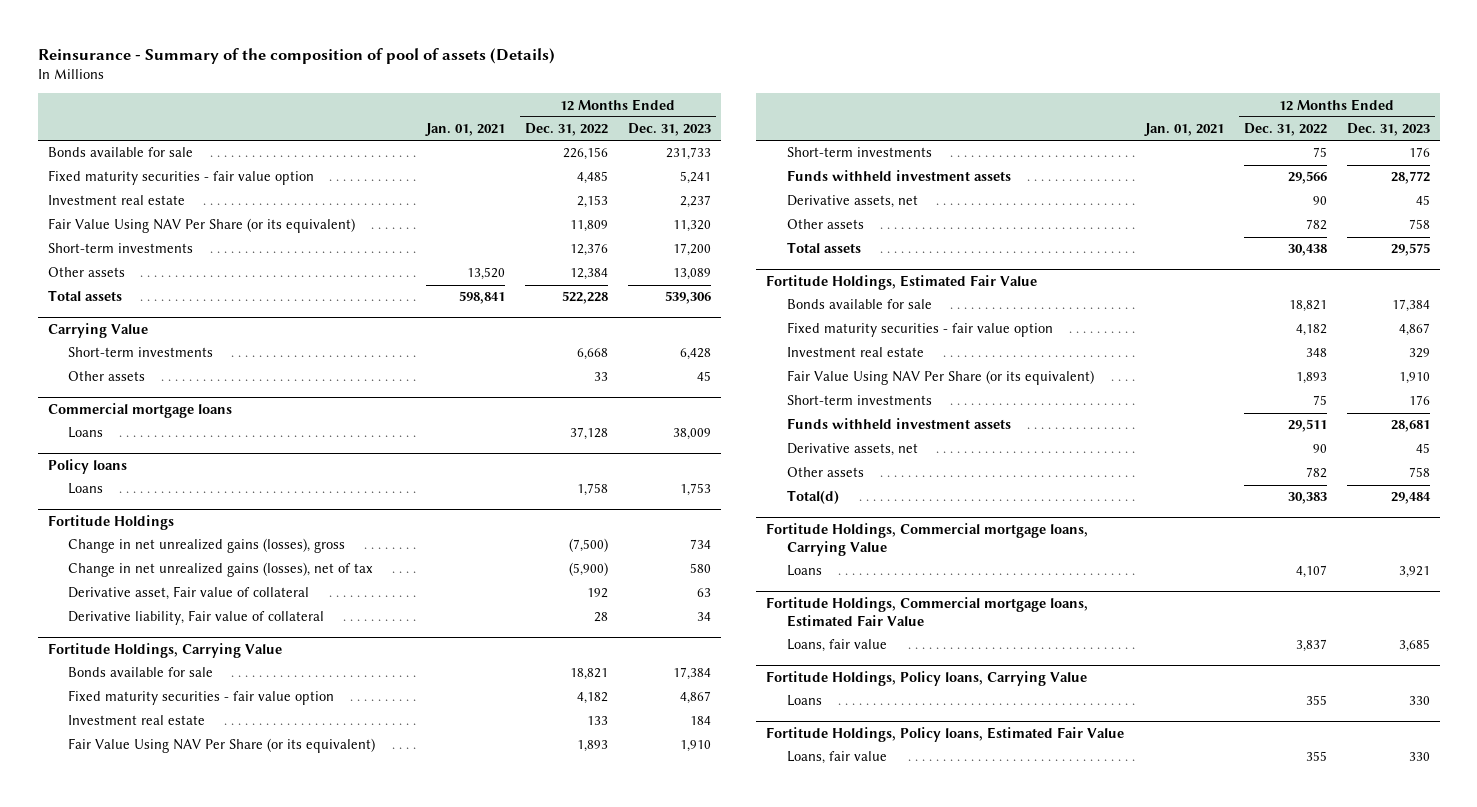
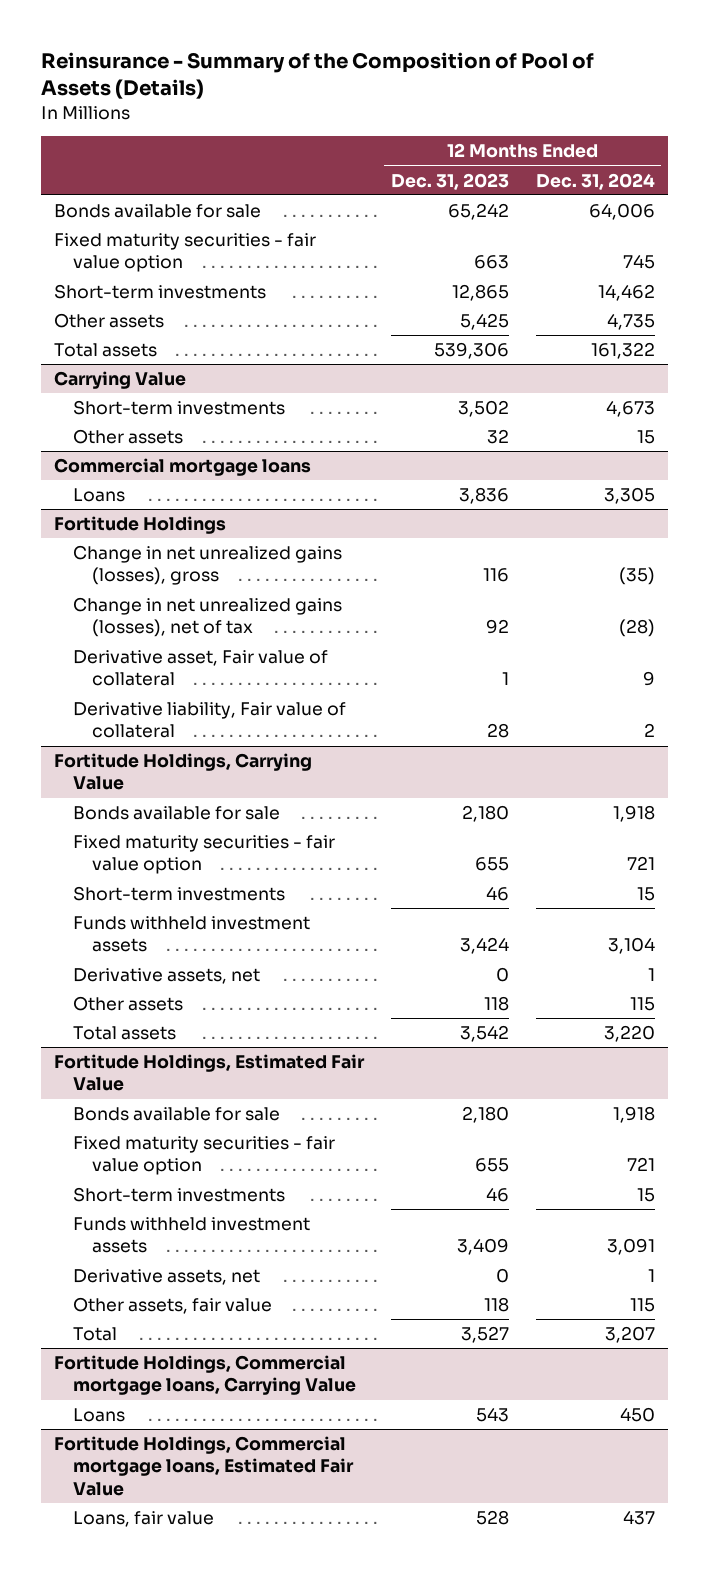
- Reinsurance - Summary of the composition of pool of assets (Details)
+ Reinsurance - Summary of the Composition of Pool of Assets (Details)
- | Jan. 01, 2021 | 12 Months Ended Dec. 31, 2022 | 12 Months Ended Dec. 31, 2023
+ | 12 Months Ended Dec. 31, 2023 | 12 Months Ended Dec. 31, 2024
- Bonds available for sale | | 226,156 | 231,733
- Fixed maturity securities - fair value option | | 4,485 | 5,241
- Investment real estate | | 2,153 | 2,237
- Fair Value Using NAV Per Share (or its equivalent) | | 11,809 | 11,320
- Short-term investments | | 12,376 | 17,200
- Other assets | 13,520 | 12,384 | 13,089
+ Bonds available for sale | 65,242 | 64,006
+ Fixed maturity securities - fair value option | 663 | 745
+ Short-term investments | 12,865 | 14,462
+ Other assets | 5,425 | 4,735
@ Carrying Value
- Short-term investments | | 6,668 | 6,428
- Other assets | | 33 | 45
+ Short-term investments | 3,502 | 4,673
+ Other assets | 32 | 15
@ Commercial mortgage loans
- Loans | | 37,128 | 38,009
- Policy loans
- Loans | | 1,758 | 1,753
@ Commercial mortgage loans
+ Loans | 3,836 | 3,305
@ Fortitude Holdings
- Change in net unrealized gains (losses), gross | | (7,500) | 734
- Change in net unrealized gains (losses), net of tax | | (5,900) | 580
- Derivative asset, Fair value of collateral | | 192 | 63
- Derivative liability, Fair value of collateral | | 28 | 34
+ Change in net unrealized gains (losses), gross | 116 | (35)
+ Change in net unrealized gains (losses), net of tax | 92 | (28)
+ Derivative asset, Fair value of collateral | 1 | 9
+ Derivative liability, Fair value of collateral | 28 | 2
@ Fortitude Holdings, Carrying Value
- Bonds available for sale | | 18,821 | 17,384
- Fixed maturity securities - fair value option | | 4,182 | 4,867
- Investment real estate | | 133 | 184
- Fair Value Using NAV Per Share (or its equivalent) | | 1,893 | 1,910
- Short-term investments | | 75 | 176
- Funds withheld investment assets | | 29,566 | 28,772
- Derivative assets, net | | 90 | 45
- Other assets | | 782 | 758
- Total assets | | 30,438 | 29,575
+ Bonds available for sale | 2,180 | 1,918
+ Fixed maturity securities - fair value option | 655 | 721
+ Short-term investments | 46 | 15
+ Funds withheld investment assets | 3,424 | 3,104
+ Derivative assets, net | 0 | 1
+ Other assets | 118 | 115
+ Total assets | 3,542 | 3,220
@ Fortitude Holdings, Estimated Fair Value
- Bonds available for sale | | 18,821 | 17,384
- Fixed maturity securities - fair value option | | 4,182 | 4,867
- Investment real estate | | 348 | 329
- Fair Value Using NAV Per Share (or its equivalent) | | 1,893 | 1,910
- Short-term investments | | 75 | 176
- Funds withheld investment assets | | 29,511 | 28,681
- Derivative assets, net | | 90 | 45
- Other assets | | 782 | 758
- Total(d) | | 30,383 | 29,484
+ Bonds available for sale | 2,180 | 1,918
+ Fixed maturity securities - fair value option | 655 | 721
+ Short-term investments | 46 | 15
+ Funds withheld investment assets | 3,409 | 3,091
+ Derivative assets, net | 0 | 1
+ Other assets, fair value | 118 | 115
+ Total | 3,527 | 3,207
@ Fortitude Holdings, Commercial mortgage loans, Carrying Value
- Loans | | 4,107 | 3,921
+ Loans | 543 | 450
@ Fortitude Holdings, Commercial mortgage loans, Estimated Fair Value
- Loans, fair value | | 3,837 | 3,685
- Fortitude Holdings, Policy loans, Carrying Value
- Loans | | 355 | 330
- Fortitude Holdings, Policy loans, Estimated Fair Value
- Loans, fair value | | 355 | 330
@ Fortitude Holdings, Commercial mortgage loans, Estimated Fair Value
+ Loans, fair value | 528 | 437

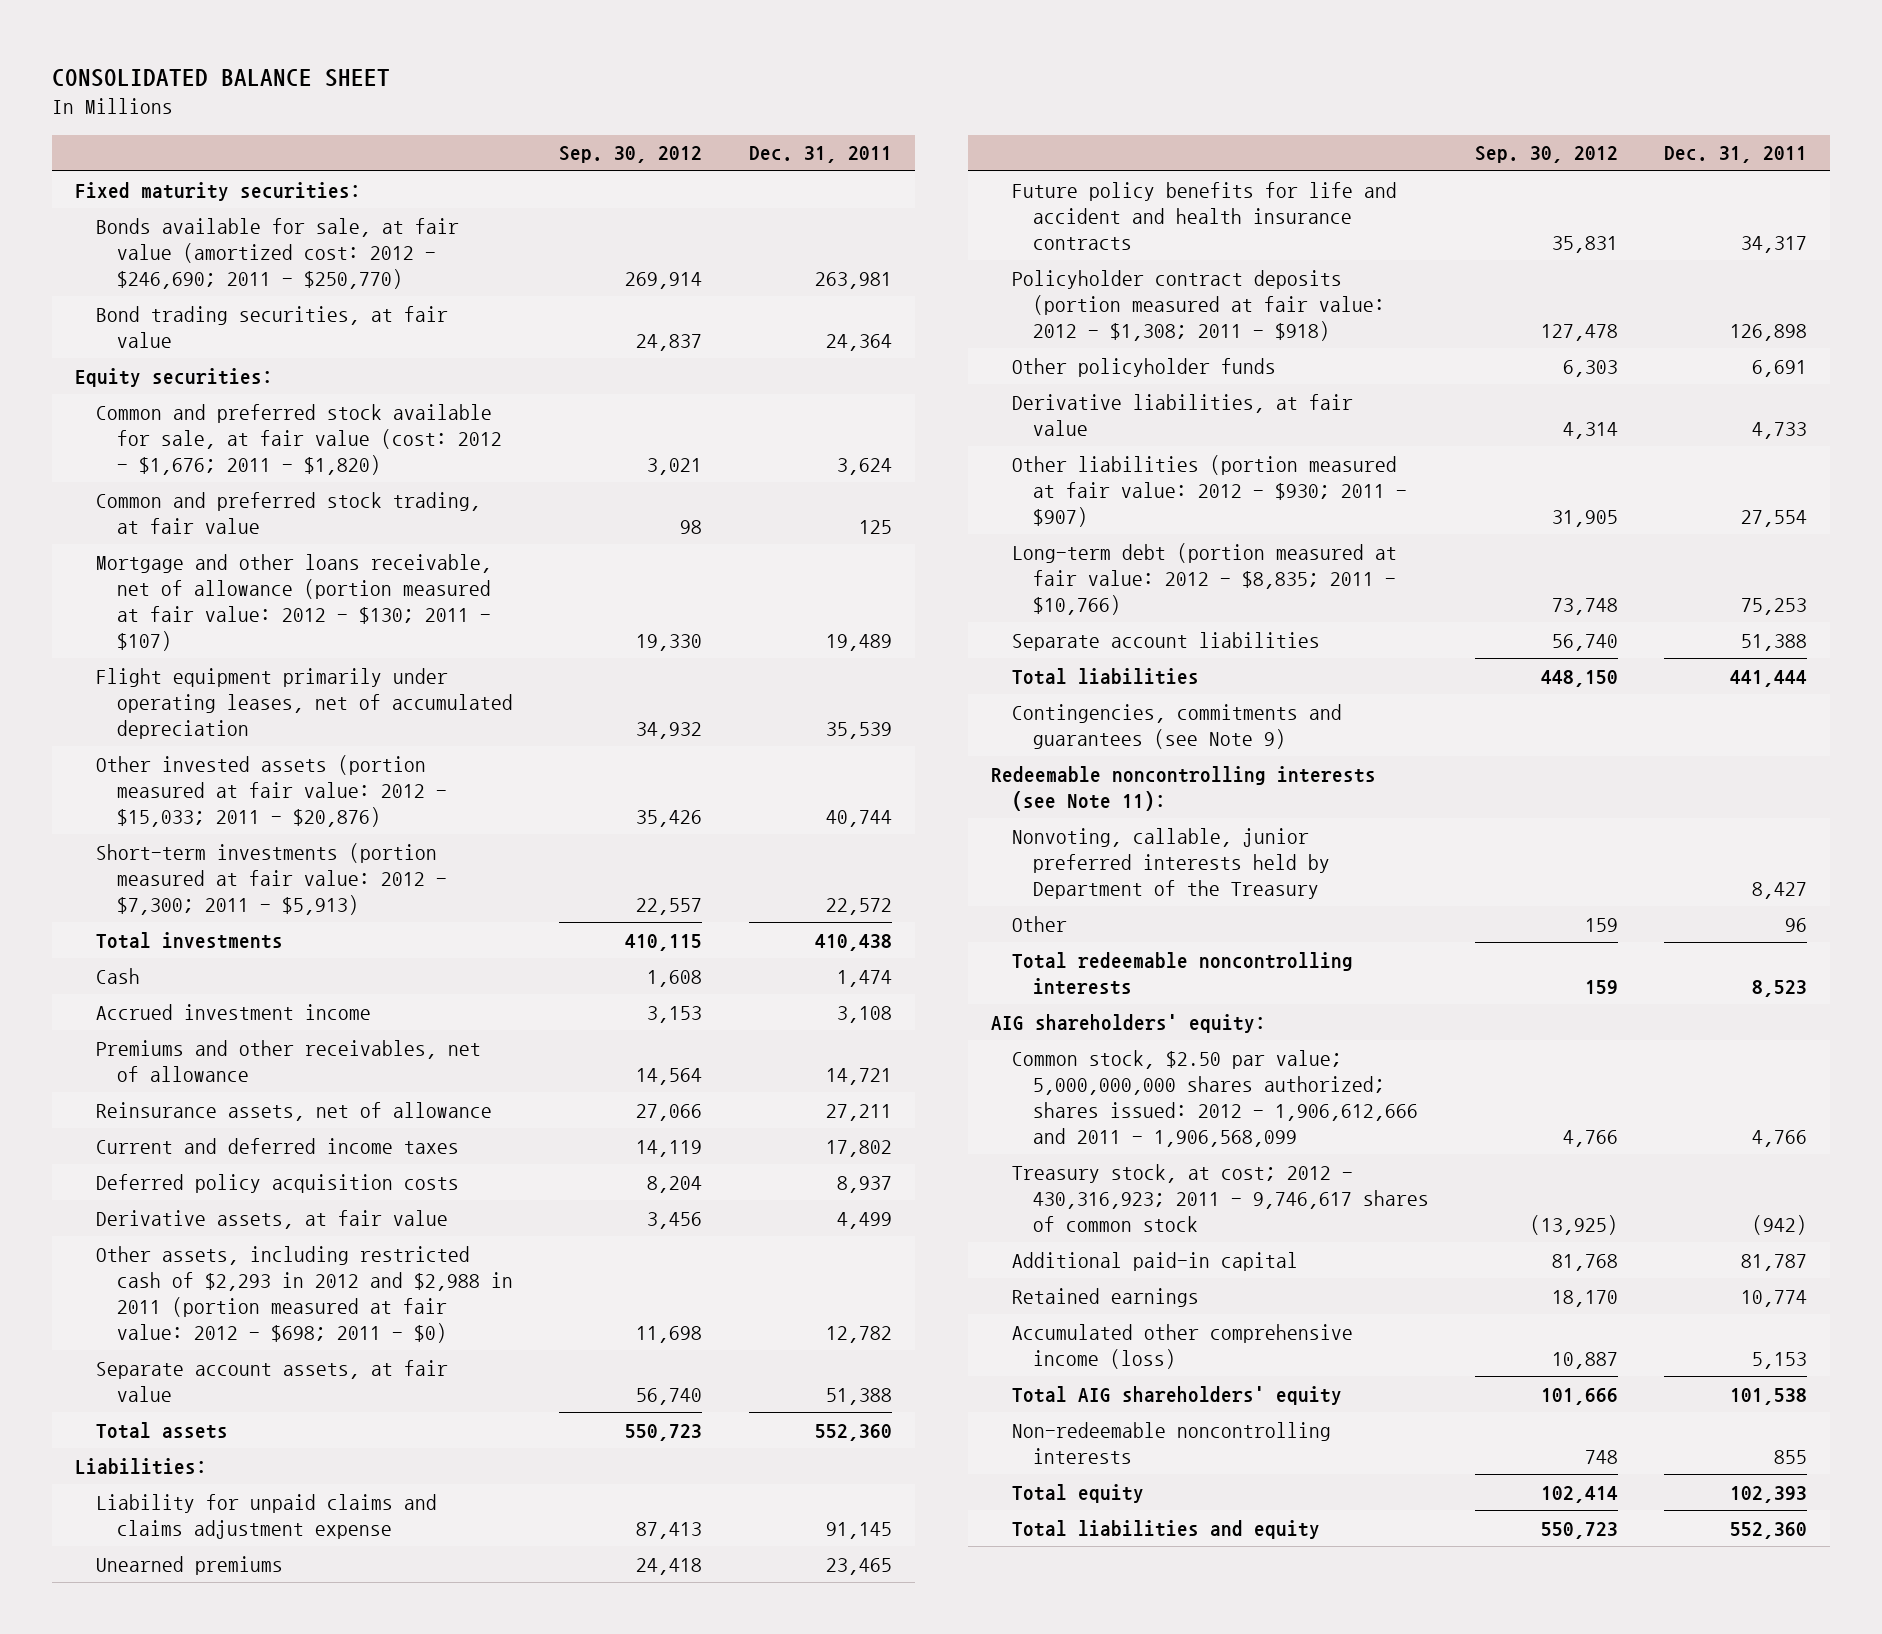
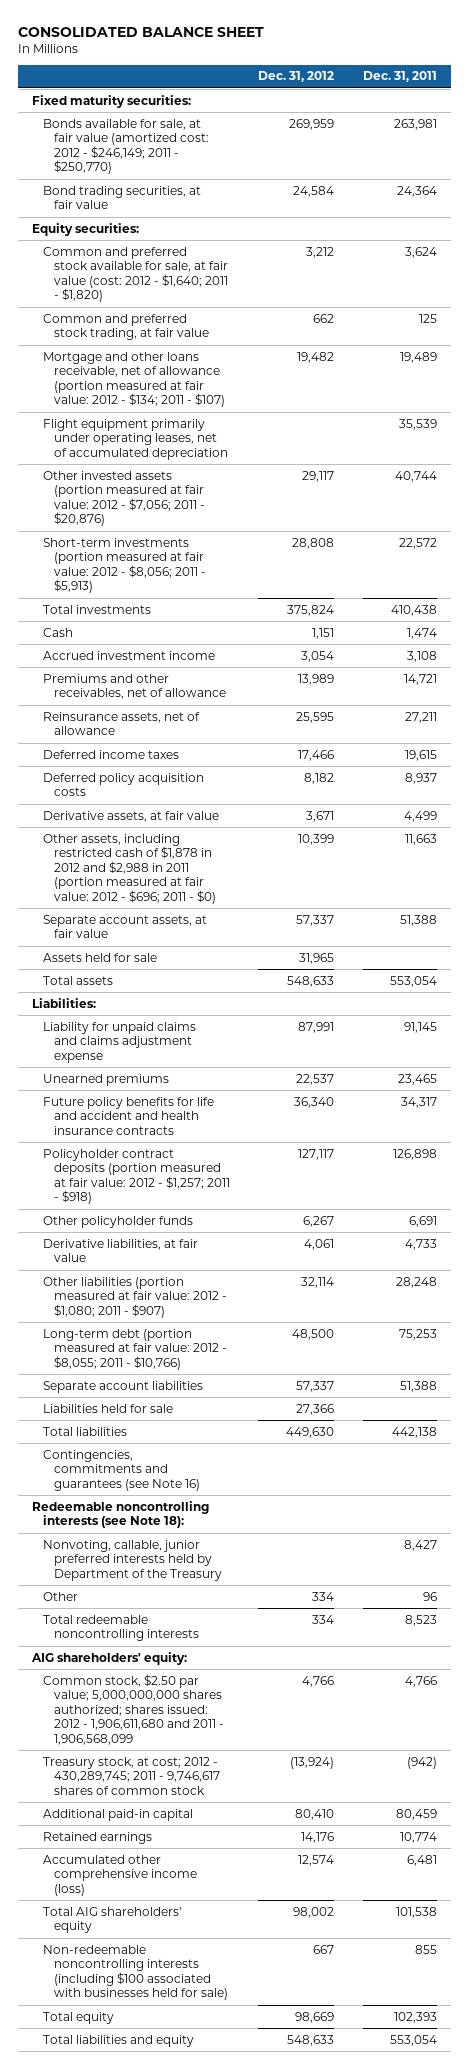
- | Sep. 30, 2012 | Dec. 31, 2011
+ | Dec. 31, 2012 | Dec. 31, 2011
- Bonds available for sale, at fair value (amortized cost: 2012 - $246,690; 2011 - $250,770) | 269,914 | 263,981
+ Bonds available for sale, at fair value (amortized cost: 2012 - $246,149; 2011 - $250,770) | 269,959 | 263,981
- Common and preferred stock available for sale, at fair value (cost: 2012 - $1,676; 2011 - $1,820) | 3,021 | 3,624
+ Common and preferred stock available for sale, at fair value (cost: 2012 - $1,640; 2011 - $1,820) | 3,212 | 3,624
- Mortgage and other loans receivable, net of allowance (portion measured at fair value: 2012 - $130; 2011 - $107) | 19,330 | 19,489
+ Mortgage and other loans receivable, net of allowance (portion measured at fair value: 2012 - $134; 2011 - $107) | 19,482 | 19,489
- Other invested assets (portion measured at fair value: 2012 - $15,033; 2011 - $20,876) | 35,426 | 40,744
- Short-term investments (portion measured at fair value: 2012 - $7,300; 2011 - $5,913) | 22,557 | 22,572
+ Other invested assets (portion measured at fair value: 2012 - $7,056; 2011 - $20,876) | 29,117 | 40,744
+ Short-term investments (portion measured at fair value: 2012 - $8,056; 2011 - $5,913) | 28,808 | 22,572
- Current and deferred income taxes | 14,119 | 17,802
+ Deferred income taxes | 17,466 | 19,615
- Other assets, including restricted cash of $2,293 in 2012 and $2,988 in 2011 (portion measured at fair value: 2012 - $698; 2011 - $0) | 11,698 | 12,782
+ Other assets, including restricted cash of $1,878 in 2012 and $2,988 in 2011 (portion measured at fair value: 2012 - $696; 2011 - $0) | 10,399 | 11,663
- Total assets | 550,723 | 552,360
+ Assets held for sale | 31,965 |
+ Total assets | 548,633 | 553,054
- Policyholder contract deposits (portion measured at fair value: 2012 - $1,308; 2011 - $918) | 127,478 | 126,898
+ Policyholder contract deposits (portion measured at fair value: 2012 - $1,257; 2011 - $918) | 127,117 | 126,898
- Other liabilities (portion measured at fair value: 2012 - $930; 2011 - $907) | 31,905 | 27,554
- Long-term debt (portion measured at fair value: 2012 - $8,835; 2011 - $10,766) | 73,748 | 75,253
+ Other liabilities (portion measured at fair value: 2012 - $1,080; 2011 - $907) | 32,114 | 28,248
+ Long-term debt (portion measured at fair value: 2012 - $8,055; 2011 - $10,766) | 48,500 | 75,253
- Total liabilities | 448,150 | 441,444
- Contingencies, commitments and guarantees (see Note 9)
- Redeemable noncontrolling interests (see Note 11):
+ Liabilities held for sale | 27,366 |
+ Total liabilities | 449,630 | 442,138
+ Contingencies, commitments and guarantees (see Note 16)
+ Redeemable noncontrolling interests (see Note 18):
- Common stock, $2.50 par value; 5,000,000,000 shares authorized; shares issued: 2012 - 1,906,612,666 and 2011 - 1,906,568,099 | 4,766 | 4,766
- Treasury stock, at cost; 2012 - 430,316,923; 2011 - 9,746,617 shares of common stock | (13,925) | (942)
- Additional paid-in capital | 81,768 | 81,787
+ Common stock, $2.50 par value; 5,000,000,000 shares authorized; shares issued: 2012 - 1,906,611,680 and 2011 - 1,906,568,099 | 4,766 | 4,766
+ Treasury stock, at cost; 2012 - 430,289,745; 2011 - 9,746,617 shares of common stock | (13,924) | (942)
+ Additional paid-in capital | 80,410 | 80,459
- Accumulated other comprehensive income (loss) | 10,887 | 5,153
+ Accumulated other comprehensive income (loss) | 12,574 | 6,481
- Non-redeemable noncontrolling interests | 748 | 855
+ Non-redeemable noncontrolling interests (including $100 associated with businesses held for sale) | 667 | 855
- Total liabilities and equity | 550,723 | 552,360
+ Total liabilities and equity | 548,633 | 553,054

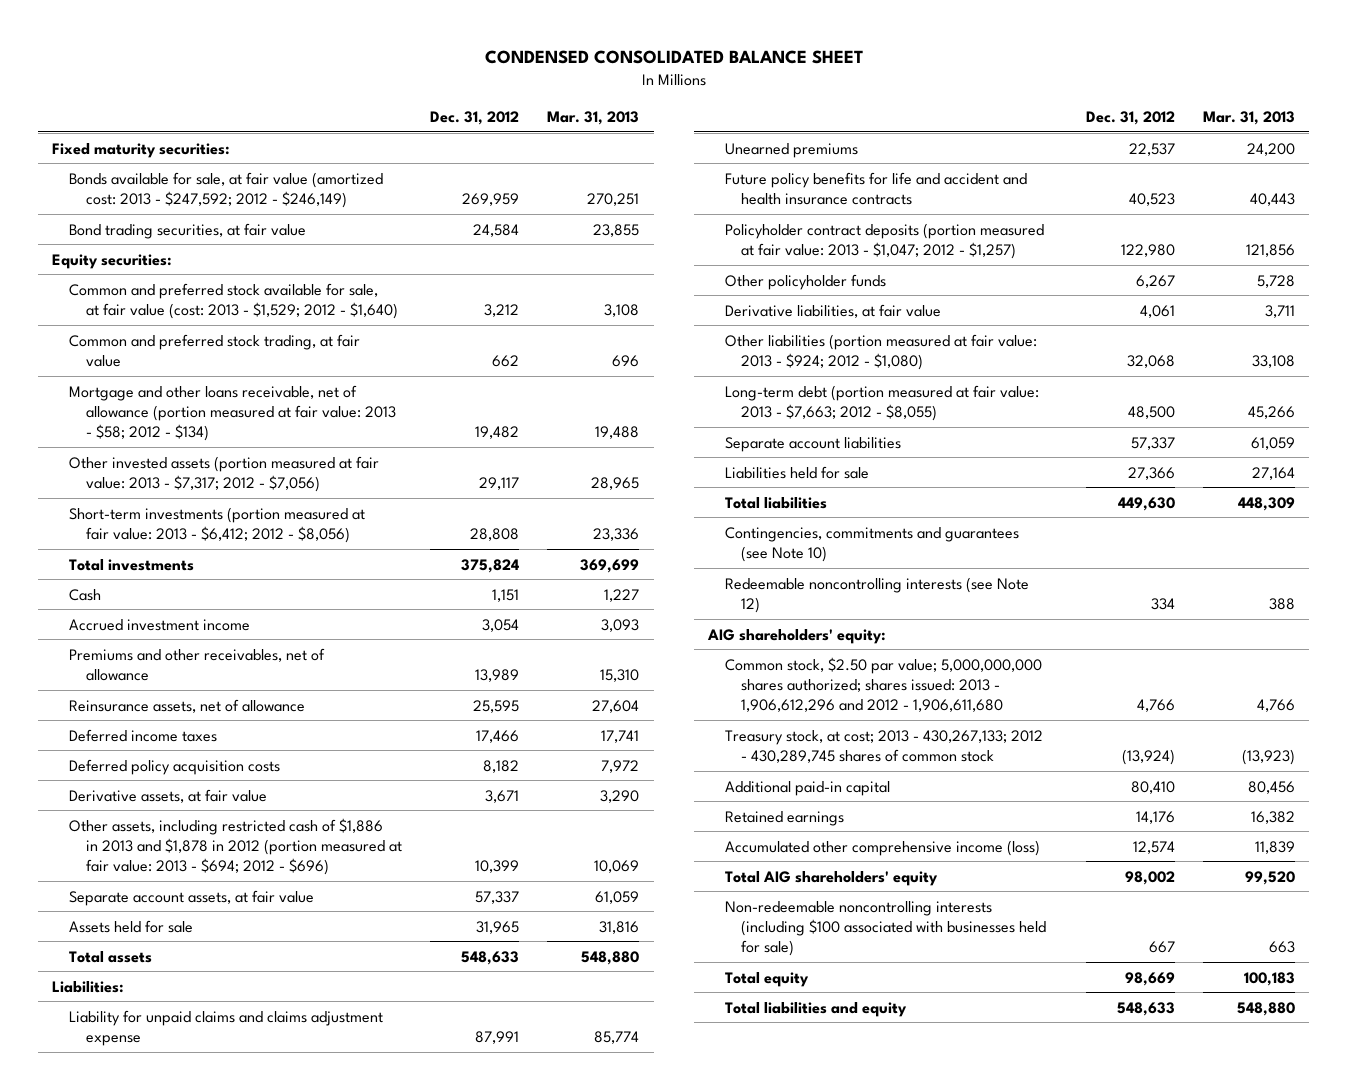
- CONSOLIDATED BALANCE SHEET
+ CONDENSED CONSOLIDATED BALANCE SHEET
- | Dec. 31, 2012 | Dec. 31, 2011
+ | Dec. 31, 2012 | Mar. 31, 2013
- Bonds available for sale, at fair value (amortized cost: 2012 - $246,149; 2011 - $250,770) | 269,959 | 263,981
+ Bonds available for sale, at fair value (amortized cost: 2013 - $247,592; 2012 - $246,149) | 269,959 | 270,251
- Common and preferred stock available for sale, at fair value (cost: 2012 - $1,640; 2011 - $1,820) | 3,212 | 3,624
+ Common and preferred stock available for sale, at fair value (cost: 2013 - $1,529; 2012 - $1,640) | 3,212 | 3,108
- Mortgage and other loans receivable, net of allowance (portion measured at fair value: 2012 - $134; 2011 - $107) | 19,482 | 19,489
- Flight equipment primarily under operating leases, net of accumulated depreciation | | 35,539
- Other invested assets (portion measured at fair value: 2012 - $7,056; 2011 - $20,876) | 29,117 | 40,744
- Short-term investments (portion measured at fair value: 2012 - $8,056; 2011 - $5,913) | 28,808 | 22,572
+ Mortgage and other loans receivable, net of allowance (portion measured at fair value: 2013 - $58; 2012 - $134) | 19,482 | 19,488
+ Other invested assets (portion measured at fair value: 2013 - $7,317; 2012 - $7,056) | 29,117 | 28,965
+ Short-term investments (portion measured at fair value: 2013 - $6,412; 2012 - $8,056) | 28,808 | 23,336
- Other assets, including restricted cash of $1,878 in 2012 and $2,988 in 2011 (portion measured at fair value: 2012 - $696; 2011 - $0) | 10,399 | 11,663
+ Other assets, including restricted cash of $1,886 in 2013 and $1,878 in 2012 (portion measured at fair value: 2013 - $694; 2012 - $696) | 10,399 | 10,069
- Future policy benefits for life and accident and health insurance contracts | 36,340 | 34,317
- Policyholder contract deposits (portion measured at fair value: 2012 - $1,257; 2011 - $918) | 127,117 | 126,898
+ Future policy benefits for life and accident and health insurance contracts | 40,523 | 40,443
+ Policyholder contract deposits (portion measured at fair value: 2013 - $1,047; 2012 - $1,257) | 122,980 | 121,856
- Other liabilities (portion measured at fair value: 2012 - $1,080; 2011 - $907) | 32,114 | 28,248
- Long-term debt (portion measured at fair value: 2012 - $8,055; 2011 - $10,766) | 48,500 | 75,253
+ Other liabilities (portion measured at fair value: 2013 - $924; 2012 - $1,080) | 32,068 | 33,108
+ Long-term debt (portion measured at fair value: 2013 - $7,663; 2012 - $8,055) | 48,500 | 45,266
- Contingencies, commitments and guarantees (see Note 16)
- Redeemable noncontrolling interests (see Note 18):
- Nonvoting, callable, junior preferred interests held by Department of the Treasury | | 8,427
- Other | 334 | 96
- Total redeemable noncontrolling interests | 334 | 8,523
+ Contingencies, commitments and guarantees (see Note 10)
+ Redeemable noncontrolling interests (see Note 12) | 334 | 388
- Common stock, $2.50 par value; 5,000,000,000 shares authorized; shares issued: 2012 - 1,906,611,680 and 2011 - 1,906,568,099 | 4,766 | 4,766
- Treasury stock, at cost; 2012 - 430,289,745; 2011 - 9,746,617 shares of common stock | (13,924) | (942)
+ Common stock, $2.50 par value; 5,000,000,000 shares authorized; shares issued: 2013 - 1,906,612,296 and 2012 - 1,906,611,680 | 4,766 | 4,766
+ Treasury stock, at cost; 2013 - 430,267,133; 2012 - 430,289,745 shares of common stock | (13,924) | (13,923)

